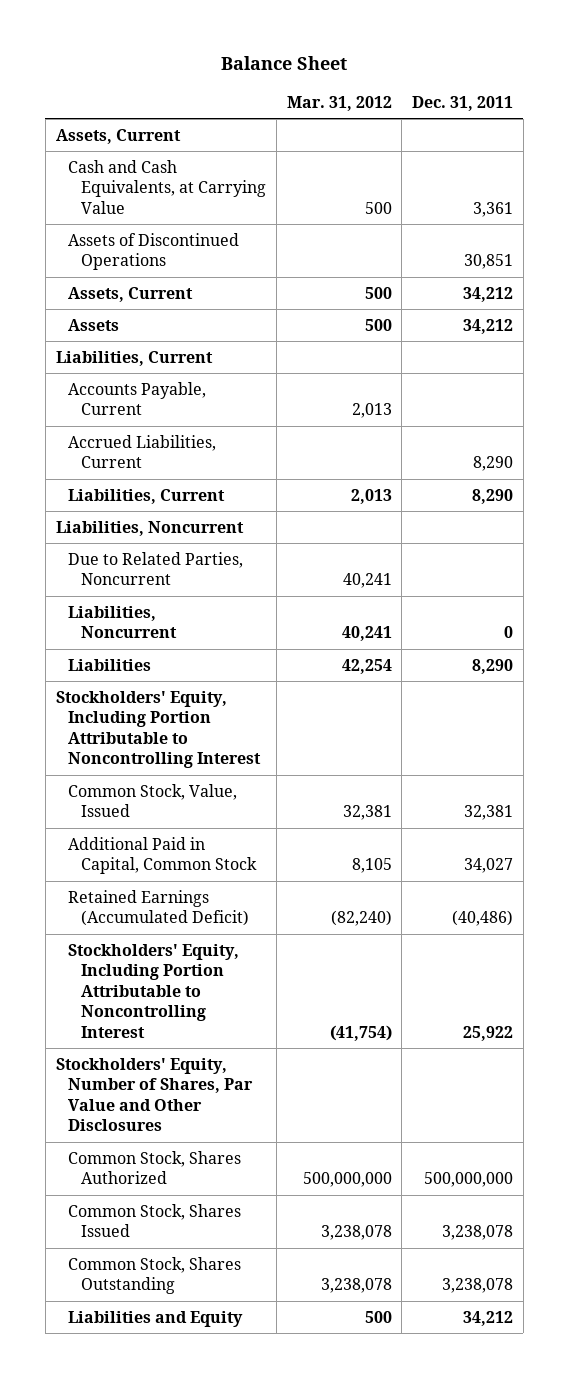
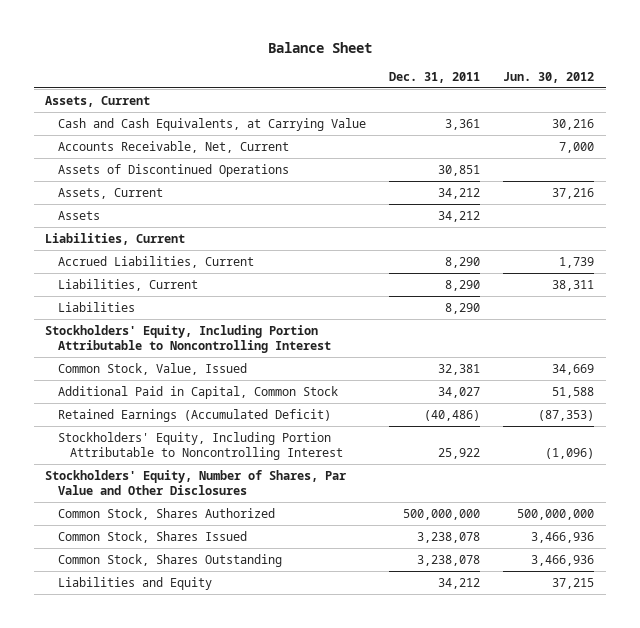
- | Mar. 31, 2012 | Dec. 31, 2011
+ | Dec. 31, 2011 | Jun. 30, 2012
+ Accounts Receivable, Net, Current | | 7,000
- Accounts Payable, Current | 2,013 |
- Liabilities, Noncurrent
- Due to Related Parties, Noncurrent | 40,241 |
- Liabilities, Noncurrent | 40,241 | 0

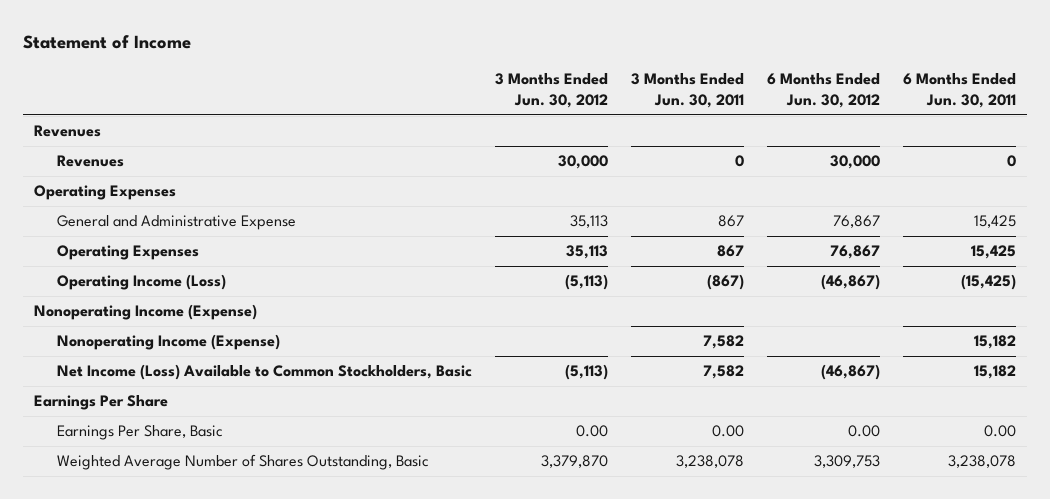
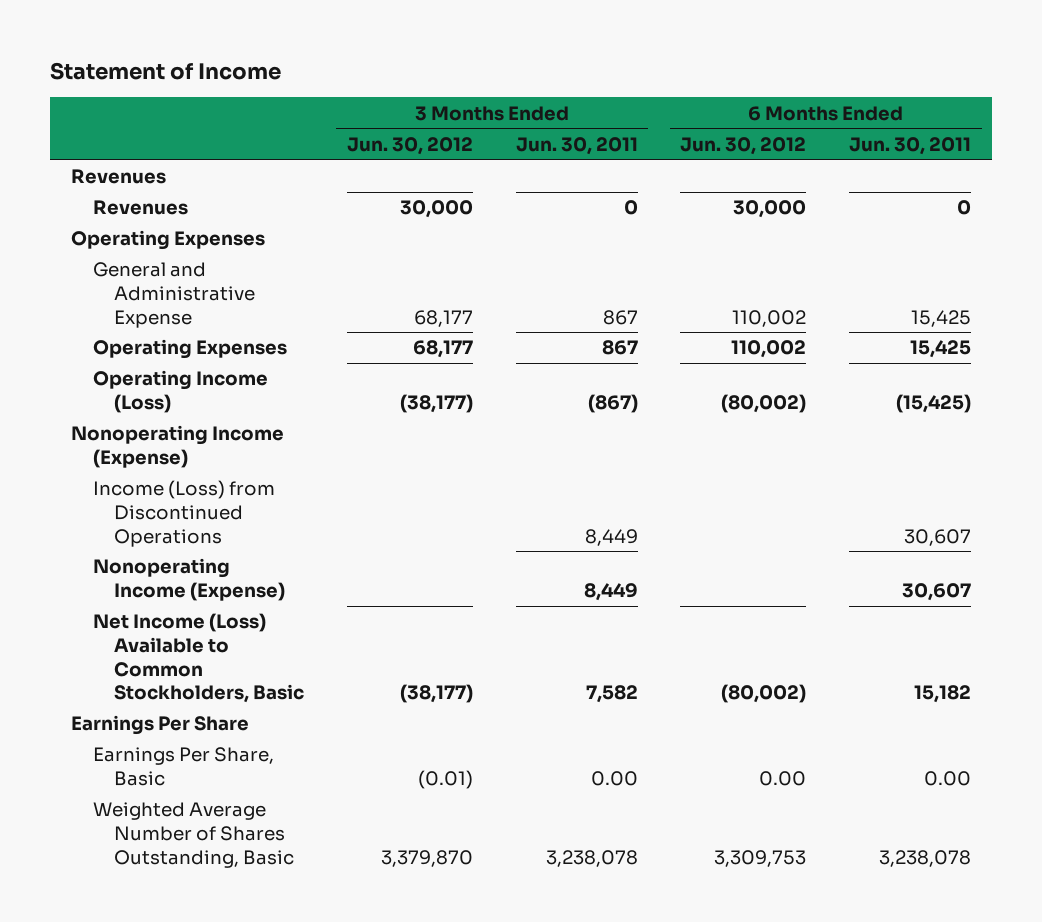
- General and Administrative Expense | 35,113 | 867 | 76,867 | 15,425
- Operating Expenses | 35,113 | 867 | 76,867 | 15,425
- Operating Income (Loss) | (5,113) | (867) | (46,867) | (15,425)
+ General and Administrative Expense | 68,177 | 867 | 110,002 | 15,425
+ Operating Expenses | 68,177 | 867 | 110,002 | 15,425
+ Operating Income (Loss) | (38,177) | (867) | (80,002) | (15,425)
- Nonoperating Income (Expense) | | 7,582 | | 15,182
- Net Income (Loss) Available to Common Stockholders, Basic | (5,113) | 7,582 | (46,867) | 15,182
+ Income (Loss) from Discontinued Operations | | 8,449 | | 30,607
+ Nonoperating Income (Expense) | | 8,449 | | 30,607
+ Net Income (Loss) Available to Common Stockholders, Basic | (38,177) | 7,582 | (80,002) | 15,182
- Earnings Per Share, Basic | 0.00 | 0.00 | 0.00 | 0.00
+ Earnings Per Share, Basic | (0.01) | 0.00 | 0.00 | 0.00

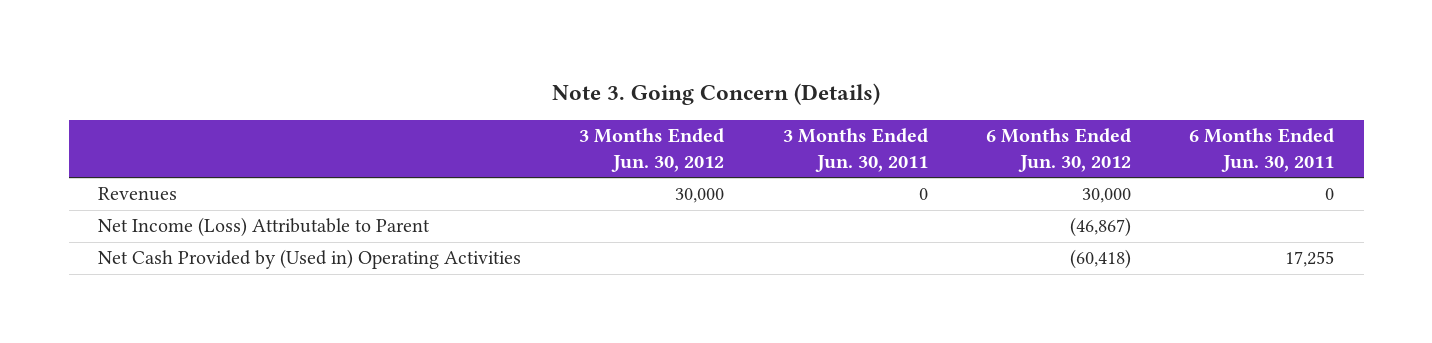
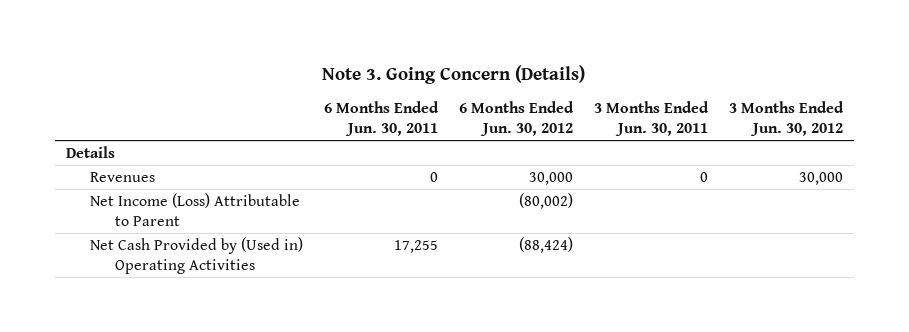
- | 3 Months Ended Jun. 30, 2012 | 3 Months Ended Jun. 30, 2011 | 6 Months Ended Jun. 30, 2012 | 6 Months Ended Jun. 30, 2011
+ | 6 Months Ended Jun. 30, 2011 | 6 Months Ended Jun. 30, 2012 | 3 Months Ended Jun. 30, 2011 | 3 Months Ended Jun. 30, 2012
+ Details
- Net Income (Loss) Attributable to Parent | | | (46,867) |
- Net Cash Provided by (Used in) Operating Activities | | | (60,418) | 17,255
+ Net Income (Loss) Attributable to Parent | | (80,002) | |
+ Net Cash Provided by (Used in) Operating Activities | 17,255 | (88,424) | |

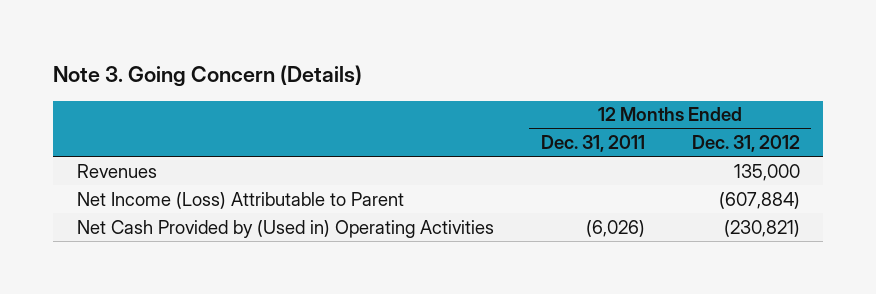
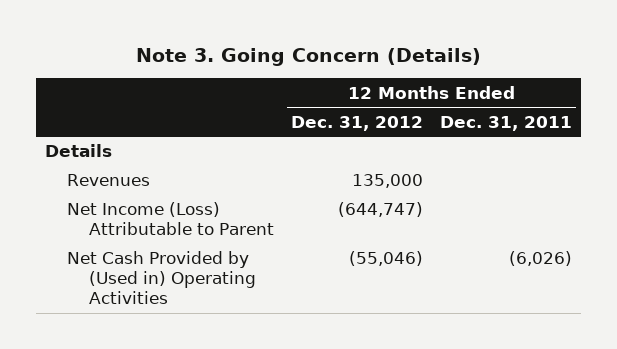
- | 12 Months Ended Dec. 31, 2011 | 12 Months Ended Dec. 31, 2012
+ | 12 Months Ended Dec. 31, 2012 | 12 Months Ended Dec. 31, 2011
+ Details
- Net Income (Loss) Attributable to Parent | | (607,884)
- Net Cash Provided by (Used in) Operating Activities | (6,026) | (230,821)
+ Net Income (Loss) Attributable to Parent | (644,747) |
+ Net Cash Provided by (Used in) Operating Activities | (55,046) | (6,026)

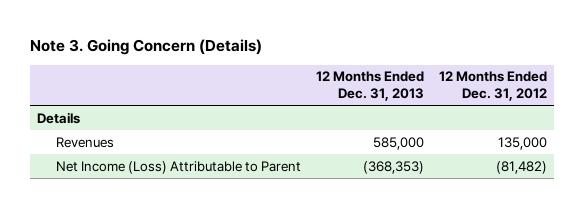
- | 12 Months Ended Dec. 31, 2012 | 12 Months Ended Dec. 31, 2011
+ | 12 Months Ended Dec. 31, 2013 | 12 Months Ended Dec. 31, 2012
- Net Income (Loss) Attributable to Parent | (644,747) |
- Net Cash Provided by (Used in) Operating Activities | (55,046) | (6,026)
+ Net Income (Loss) Attributable to Parent | (368,353) | (81,482)

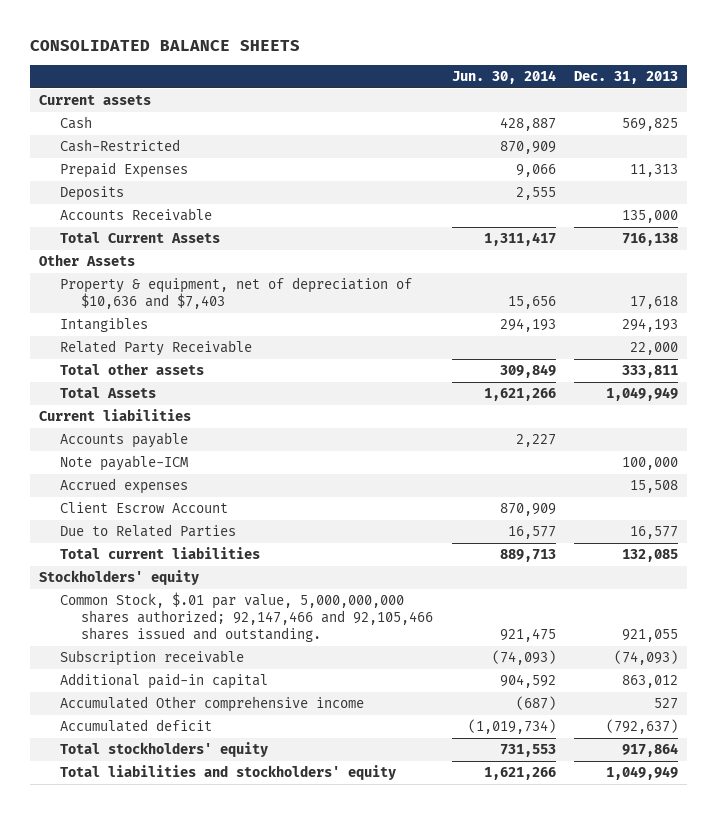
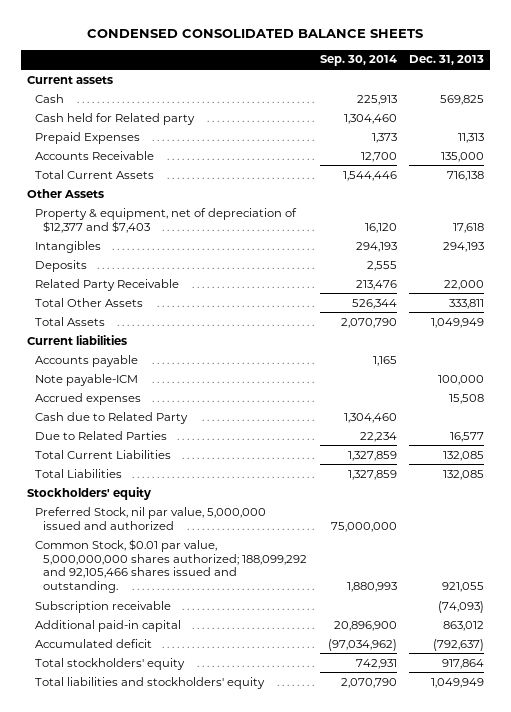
- CONSOLIDATED BALANCE SHEETS
+ CONDENSED CONSOLIDATED BALANCE SHEETS
- | Jun. 30, 2014 | Dec. 31, 2013
+ | Sep. 30, 2014 | Dec. 31, 2013
- Cash-Restricted | 870,909 |
+ Cash held for Related party | 1,304,460 |
- Property & equipment, net of depreciation of $10,636 and $7,403 | 15,656 | 17,618
+ Property & equipment, net of depreciation of $12,377 and $7,403 | 16,120 | 17,618
moved down: Deposits | 2,555 |
- Total other assets | 309,849 | 333,811
+ Total Other Assets | 526,344 | 333,811
- Client Escrow Account | 870,909 |
+ Cash due to Related Party | 1,304,460 |
- Total current liabilities | 889,713 | 132,085
+ Total Current Liabilities | 1,327,859 | 132,085
+ Total Liabilities | 1,327,859 | 132,085
- Common Stock, $.01 par value, 5,000,000,000 shares authorized; 92,147,466 and 92,105,466 shares issued and outstanding. | 921,475 | 921,055
+ Preferred Stock, nil par value, 5,000,000 issued and authorized | 75,000,000 |
+ Common Stock, $0.01 par value, 5,000,000,000 shares authorized; 188,099,292 and 92,105,466 shares issued and outstanding. | 1,880,993 | 921,055
- Accumulated Other comprehensive income | (687) | 527

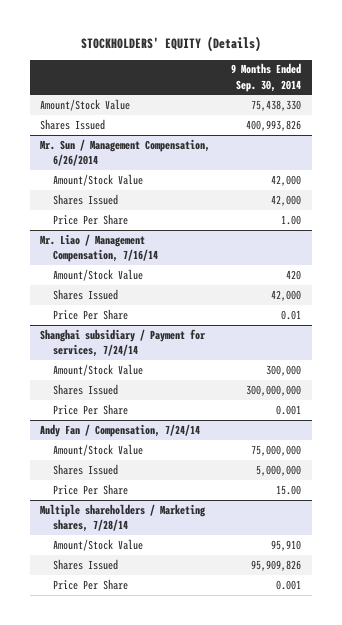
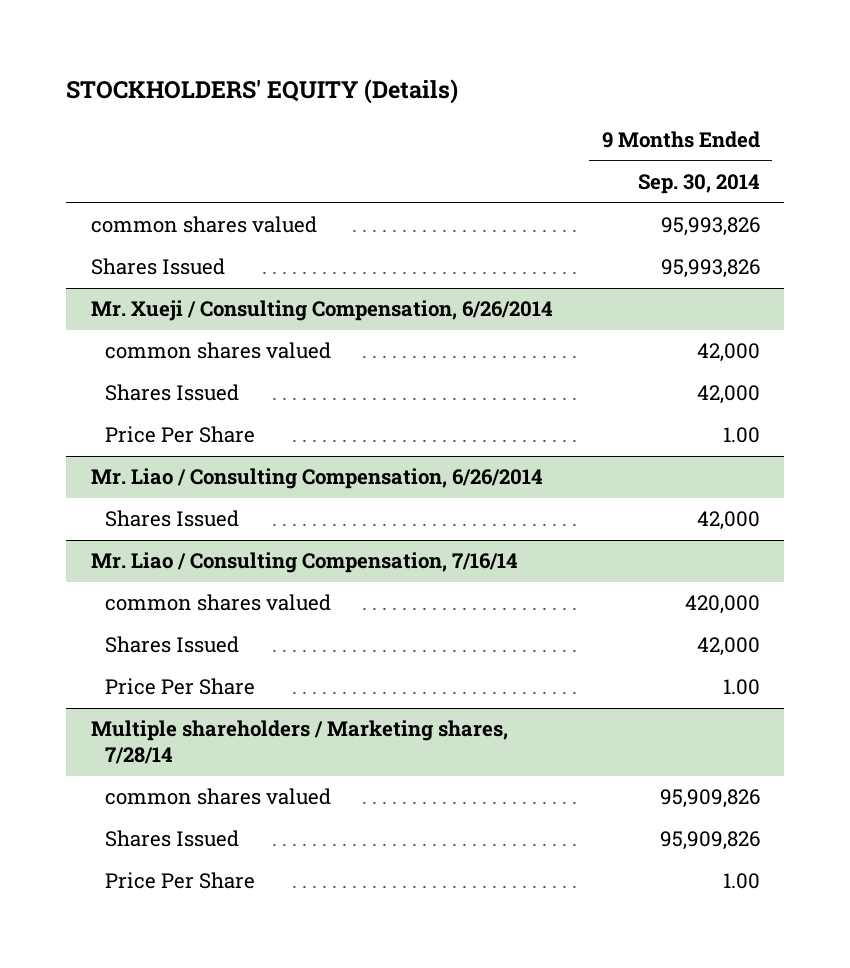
- Amount/Stock Value | 75,438,330
- Shares Issued | 400,993,826
- Mr. Sun / Management Compensation, 6/26/2014
- Amount/Stock Value | 42,000
+ common shares valued | 95,993,826
+ Shares Issued | 95,993,826
+ Mr. Xueji / Consulting Compensation, 6/26/2014
+ common shares valued | 42,000
- Mr. Liao / Management Compensation, 7/16/14
- Amount/Stock Value | 420
+ Mr. Liao / Consulting Compensation, 6/26/2014
- Price Per Share | 0.01
- Shanghai subsidiary / Payment for services, 7/24/14
- Amount/Stock Value | 300,000
- Shares Issued | 300,000,000
- Price Per Share | 0.001
- Andy Fan / Compensation, 7/24/14
- Amount/Stock Value | 75,000,000
- Shares Issued | 5,000,000
- Price Per Share | 15.00
+ Mr. Liao / Consulting Compensation, 7/16/14
+ common shares valued | 420,000
+ Shares Issued | 42,000
+ Price Per Share | 1.00
@ Multiple shareholders / Marketing shares, 7/28/14
- Amount/Stock Value | 95,910
+ common shares valued | 95,909,826
- Price Per Share | 0.001
+ Price Per Share | 1.00

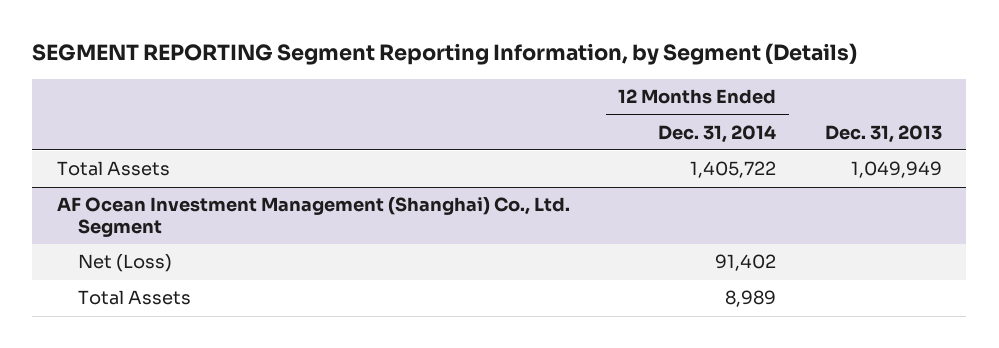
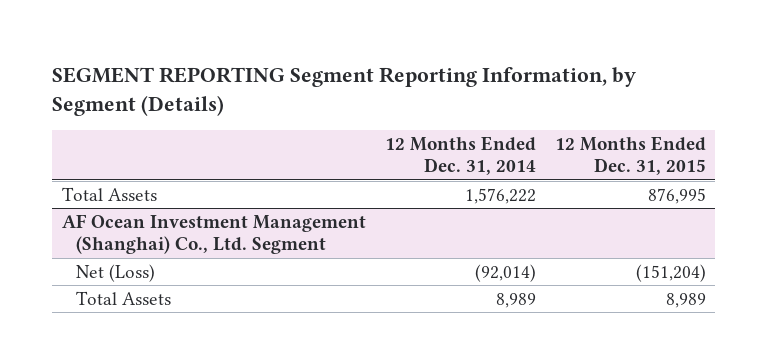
- | 12 Months Ended Dec. 31, 2014 | Dec. 31, 2013
+ | 12 Months Ended Dec. 31, 2014 | 12 Months Ended Dec. 31, 2015
- Total Assets | 1,405,722 | 1,049,949
+ Total Assets | 1,576,222 | 876,995
@ AF Ocean Investment Management (Shanghai) Co., Ltd. Segment
- Net (Loss) | 91,402 |
+ Net (Loss) | (92,014) | (151,204)

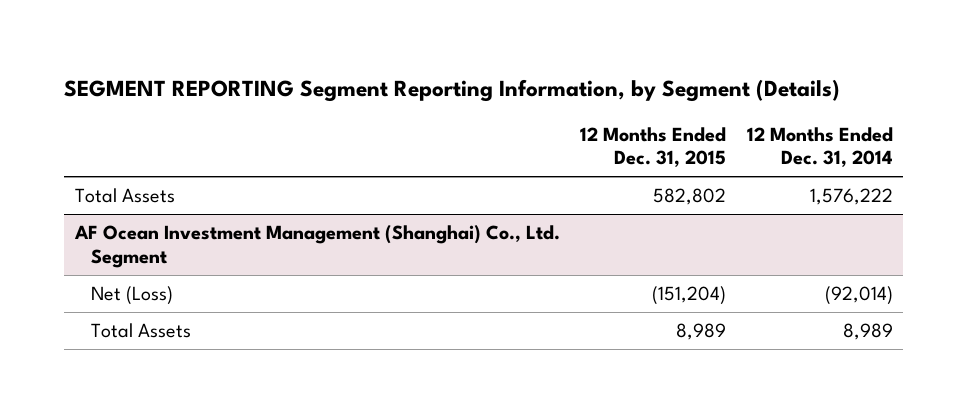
- | 12 Months Ended Dec. 31, 2014 | 12 Months Ended Dec. 31, 2015
+ | 12 Months Ended Dec. 31, 2015 | 12 Months Ended Dec. 31, 2014
- Total Assets | 1,576,222 | 876,995
+ Total Assets | 582,802 | 1,576,222

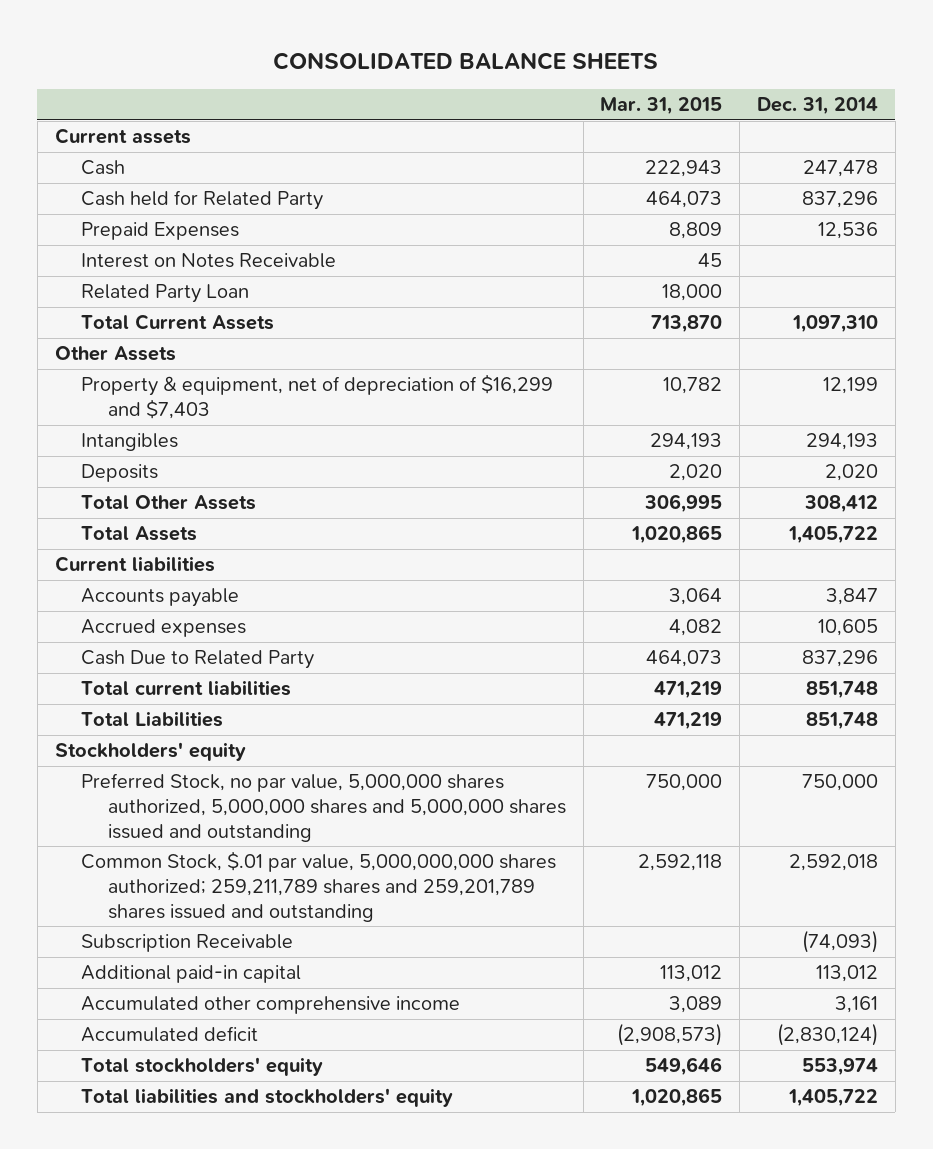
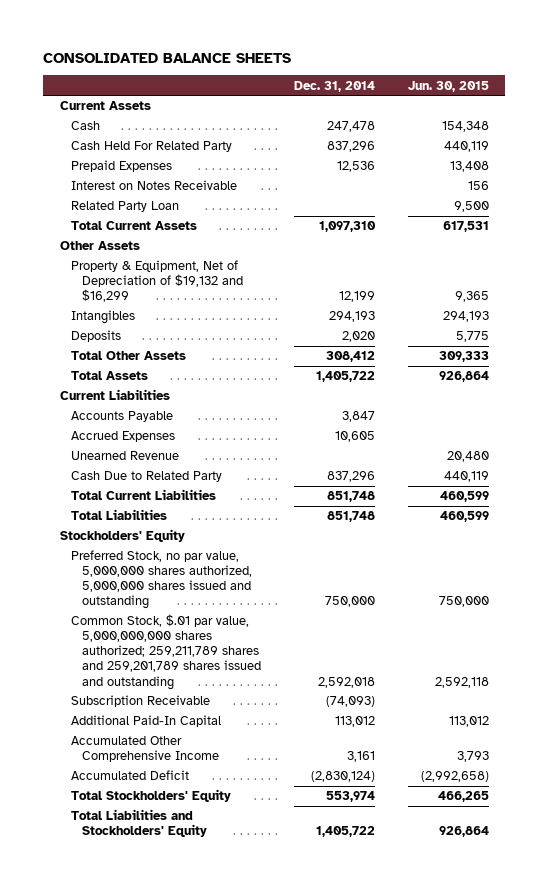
- | Mar. 31, 2015 | Dec. 31, 2014
+ | Dec. 31, 2014 | Jun. 30, 2015
- Current assets
+ Current Assets
- Cash held for Related Party | 464,073 | 837,296
+ Cash Held For Related Party | 837,296 | 440,119
- Property & equipment, net of depreciation of $16,299 and $7,403 | 10,782 | 12,199
+ Property & Equipment, Net of Depreciation of $19,132 and $16,299 | 12,199 | 9,365
- Current liabilities
- Accounts payable | 3,064 | 3,847
- Accrued expenses | 4,082 | 10,605
+ Current Liabilities
+ Accounts Payable | 3,847 |
+ Accrued Expenses | 10,605 |
+ Unearned Revenue | | 20,480
- Total current liabilities | 471,219 | 851,748
+ Total Current Liabilities | 851,748 | 460,599
- Stockholders' equity
- Preferred Stock, no par value, 5,000,000 shares authorized, 5,000,000 shares and 5,000,000 shares issued and outstanding | 750,000 | 750,000
+ Stockholders' Equity
+ Preferred Stock, no par value, 5,000,000 shares authorized, 5,000,000 shares issued and outstanding | 750,000 | 750,000
- Additional paid-in capital | 113,012 | 113,012
- Accumulated other comprehensive income | 3,089 | 3,161
- Accumulated deficit | (2,908,573) | (2,830,124)
- Total stockholders' equity | 549,646 | 553,974
- Total liabilities and stockholders' equity | 1,020,865 | 1,405,722
+ Additional Paid-In Capital | 113,012 | 113,012
+ Accumulated Other Comprehensive Income | 3,161 | 3,793
+ Accumulated Deficit | (2,830,124) | (2,992,658)
+ Total Stockholders' Equity | 553,974 | 466,265
+ Total Liabilities and Stockholders' Equity | 1,405,722 | 926,864

